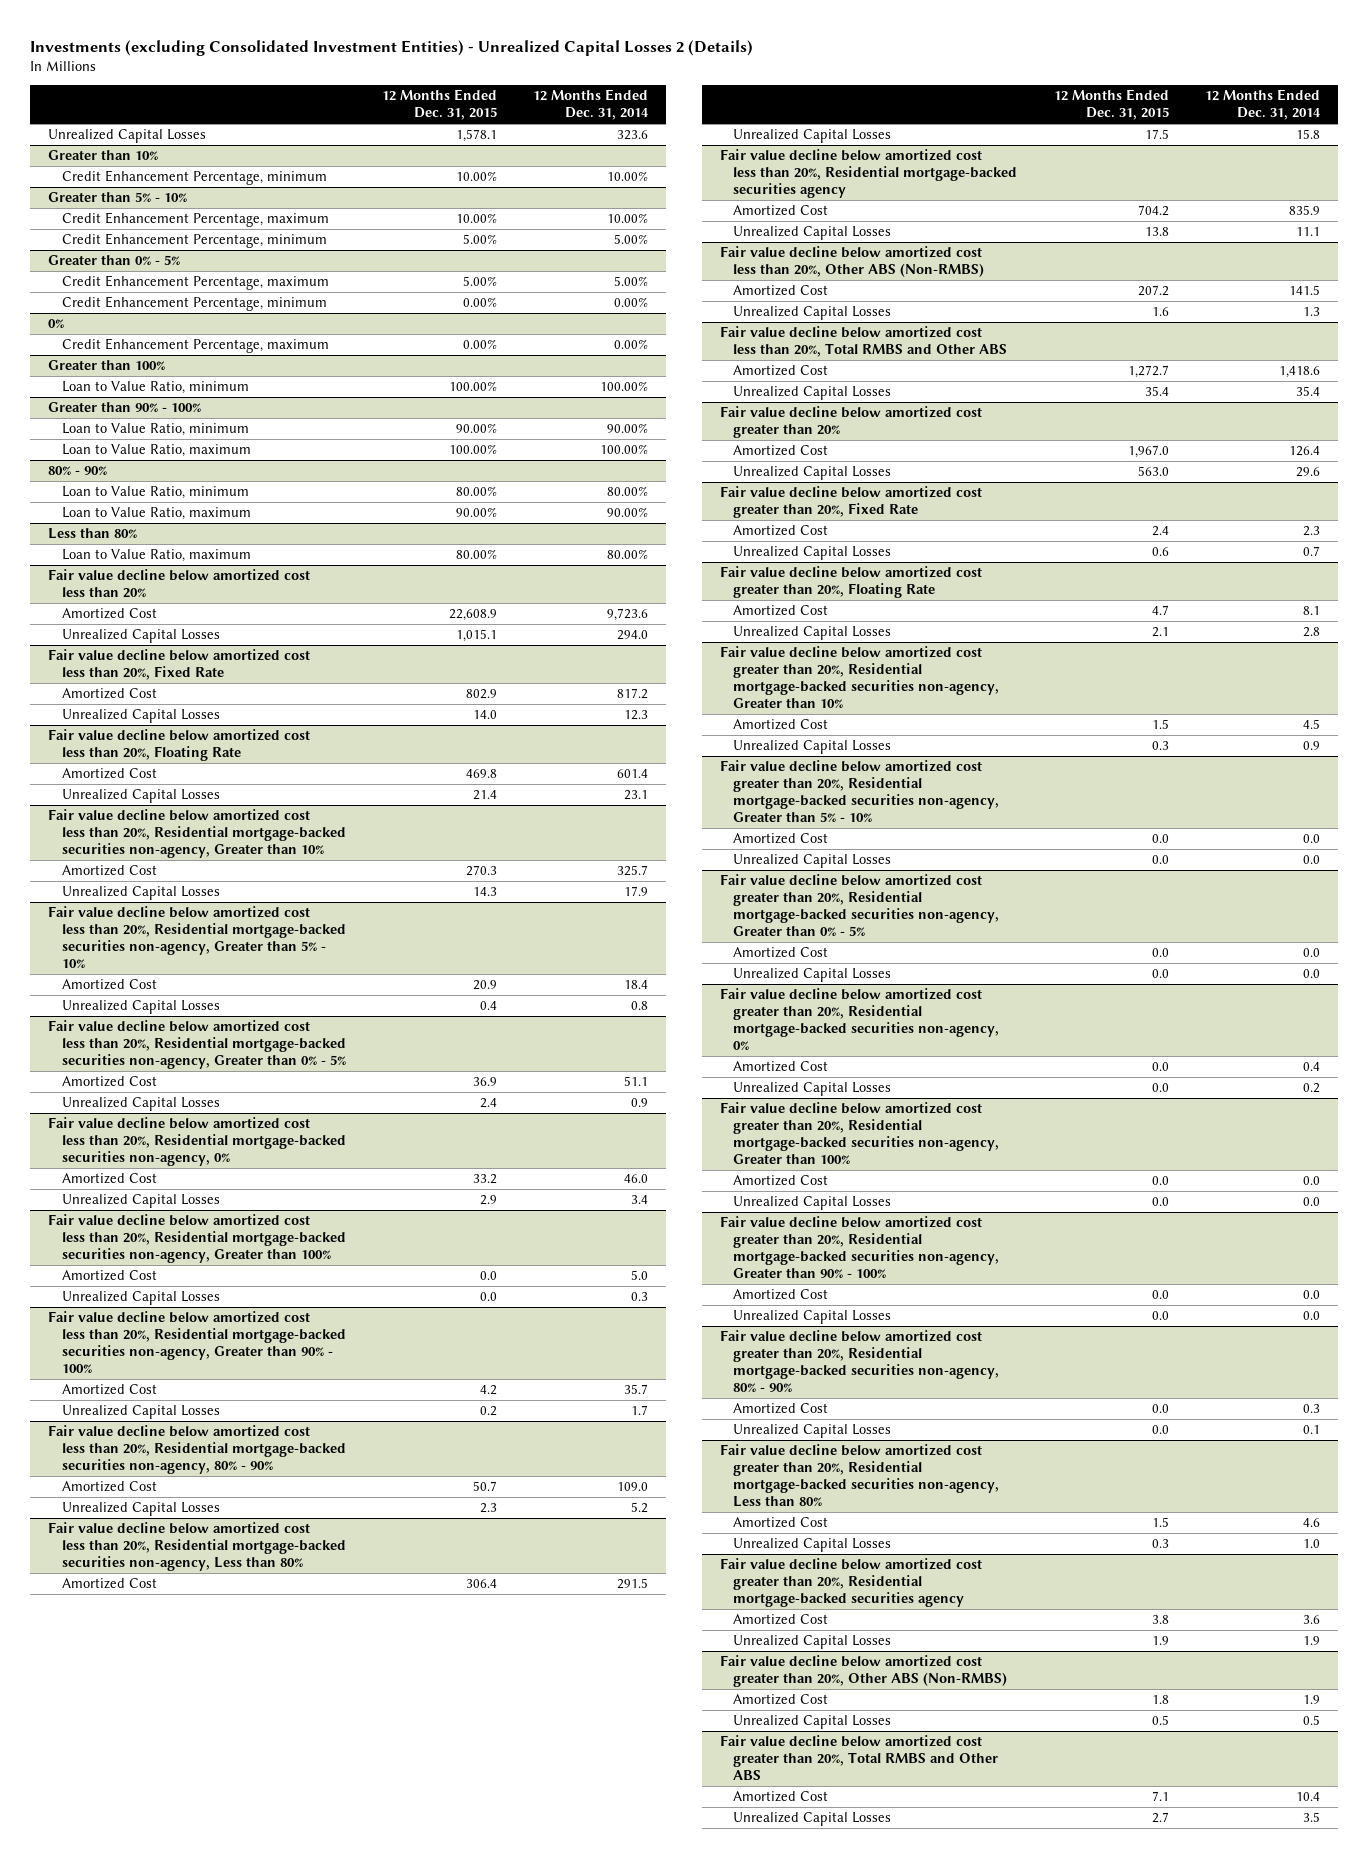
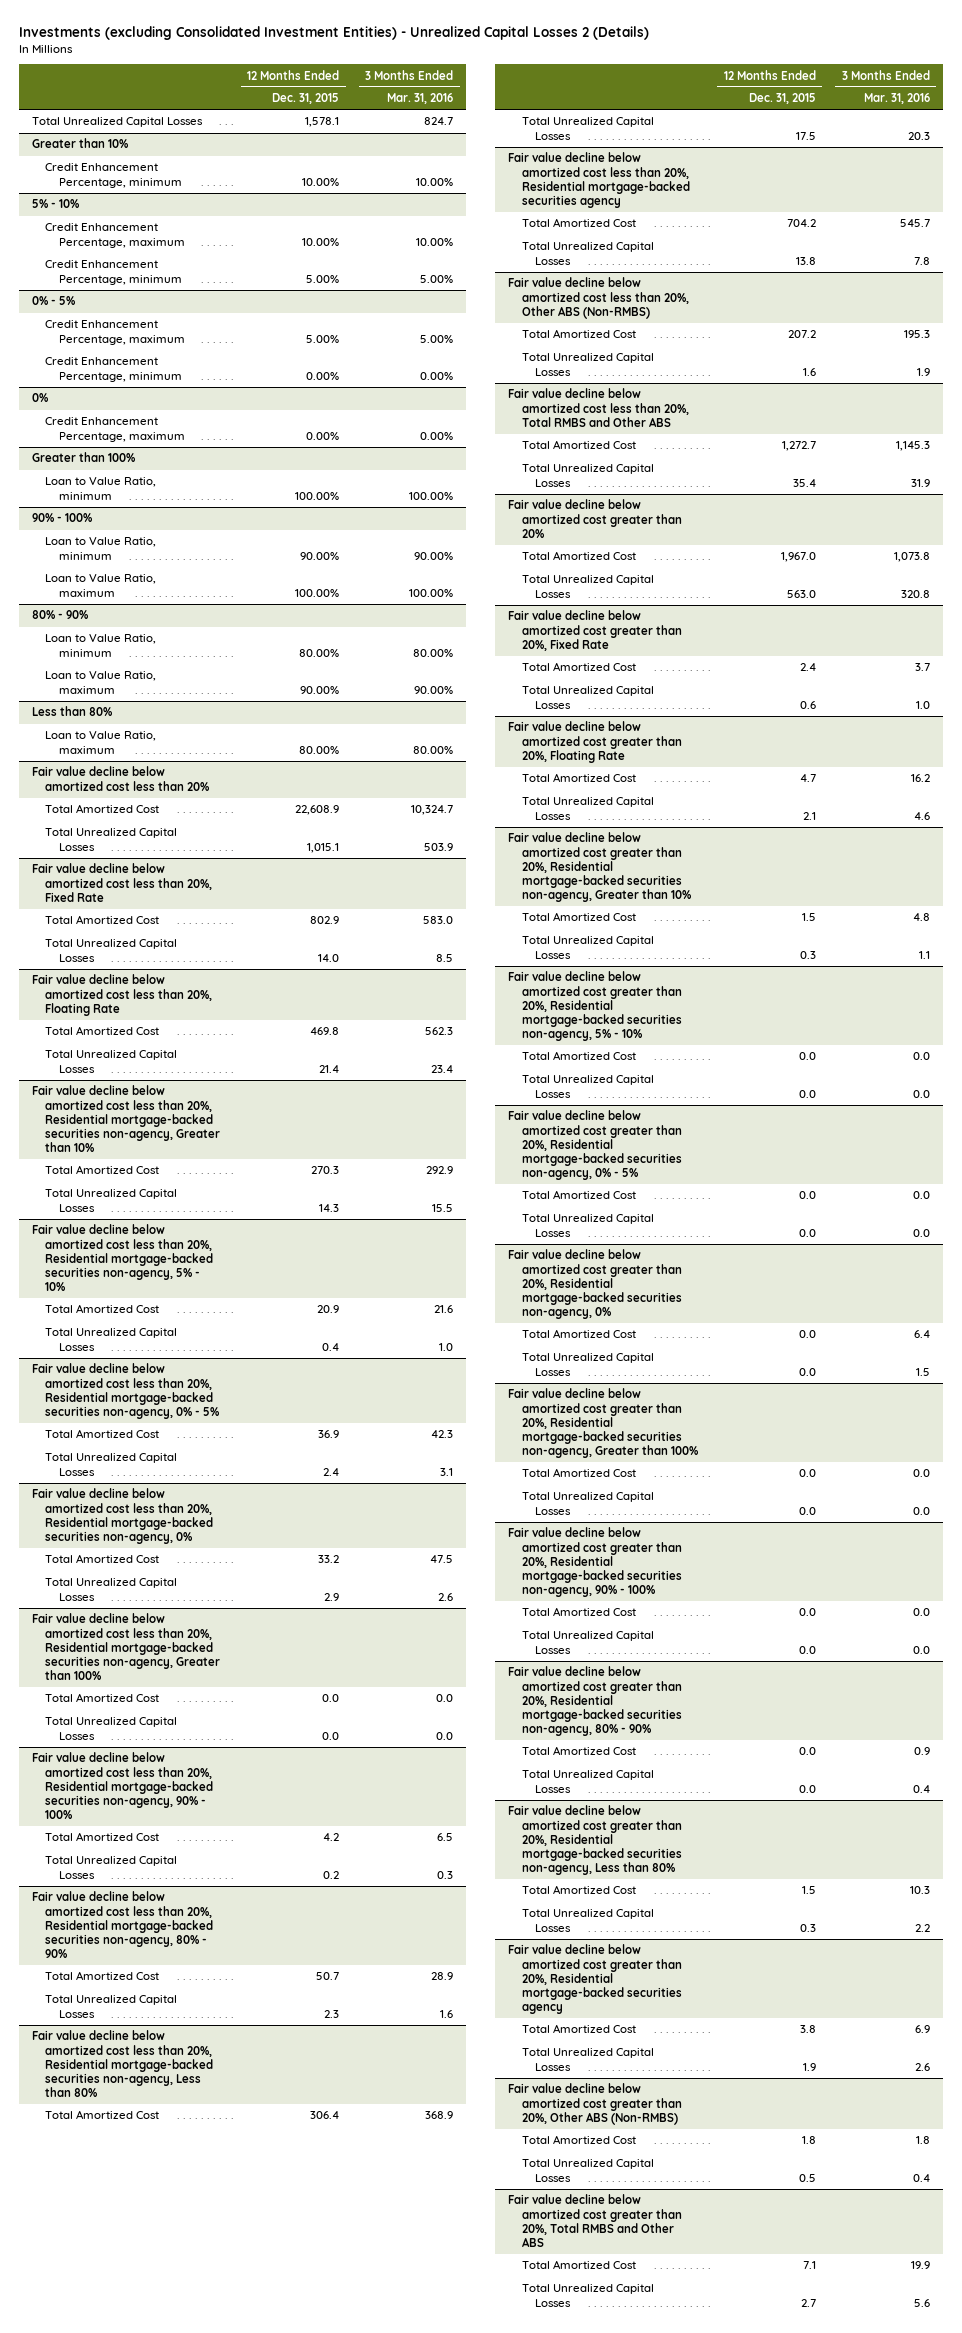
- | 12 Months Ended Dec. 31, 2015 | 12 Months Ended Dec. 31, 2014
+ | 12 Months Ended Dec. 31, 2015 | 3 Months Ended Mar. 31, 2016
- Unrealized Capital Losses | 1,578.1 | 323.6
+ Total Unrealized Capital Losses | 1,578.1 | 824.7
- Greater than 5% - 10%
+ 5% - 10%
- Greater than 0% - 5%
+ 0% - 5%
- Greater than 90% - 100%
+ 90% - 100%
@ Fair value decline below amortized cost less than 20%
- Amortized Cost | 22,608.9 | 9,723.6
- Unrealized Capital Losses | 1,015.1 | 294.0
+ Total Amortized Cost | 22,608.9 | 10,324.7
+ Total Unrealized Capital Losses | 1,015.1 | 503.9
@ Fair value decline below amortized cost less than 20%, Fixed Rate
- Amortized Cost | 802.9 | 817.2
- Unrealized Capital Losses | 14.0 | 12.3
+ Total Amortized Cost | 802.9 | 583.0
+ Total Unrealized Capital Losses | 14.0 | 8.5
@ Fair value decline below amortized cost less than 20%, Floating Rate
- Amortized Cost | 469.8 | 601.4
- Unrealized Capital Losses | 21.4 | 23.1
+ Total Amortized Cost | 469.8 | 562.3
+ Total Unrealized Capital Losses | 21.4 | 23.4
@ Fair value decline below amortized cost less than 20%, Residential mortgage-backed securities non-agency, Greater than 10%
- Amortized Cost | 270.3 | 325.7
- Unrealized Capital Losses | 14.3 | 17.9
- Fair value decline below amortized cost less than 20%, Residential mortgage-backed securities non-agency, Greater than 5% - 10%
- Amortized Cost | 20.9 | 18.4
- Unrealized Capital Losses | 0.4 | 0.8
- Fair value decline below amortized cost less than 20%, Residential mortgage-backed securities non-agency, Greater than 0% - 5%
- Amortized Cost | 36.9 | 51.1
- Unrealized Capital Losses | 2.4 | 0.9
@ Fair value decline below amortized cost less than 20%, Residential mortgage-backed securities non-agency, Greater than 10%
+ Total Amortized Cost | 270.3 | 292.9
+ Total Unrealized Capital Losses | 14.3 | 15.5
+ Fair value decline below amortized cost less than 20%, Residential mortgage-backed securities non-agency, 5% - 10%
+ Total Amortized Cost | 20.9 | 21.6
+ Total Unrealized Capital Losses | 0.4 | 1.0
+ Fair value decline below amortized cost less than 20%, Residential mortgage-backed securities non-agency, 0% - 5%
+ Total Amortized Cost | 36.9 | 42.3
+ Total Unrealized Capital Losses | 2.4 | 3.1
@ Fair value decline below amortized cost less than 20%, Residential mortgage-backed securities non-agency, 0%
- Amortized Cost | 33.2 | 46.0
- Unrealized Capital Losses | 2.9 | 3.4
+ Total Amortized Cost | 33.2 | 47.5
+ Total Unrealized Capital Losses | 2.9 | 2.6
@ Fair value decline below amortized cost less than 20%, Residential mortgage-backed securities non-agency, Greater than 100%
- Amortized Cost | 0.0 | 5.0
- Unrealized Capital Losses | 0.0 | 0.3
- Fair value decline below amortized cost less than 20%, Residential mortgage-backed securities non-agency, Greater than 90% - 100%
- Amortized Cost | 4.2 | 35.7
- Unrealized Capital Losses | 0.2 | 1.7
@ Fair value decline below amortized cost less than 20%, Residential mortgage-backed securities non-agency, Greater than 100%
+ Total Amortized Cost | 0.0 | 0.0
+ Total Unrealized Capital Losses | 0.0 | 0.0
+ Fair value decline below amortized cost less than 20%, Residential mortgage-backed securities non-agency, 90% - 100%
+ Total Amortized Cost | 4.2 | 6.5
+ Total Unrealized Capital Losses | 0.2 | 0.3
@ Fair value decline below amortized cost less than 20%, Residential mortgage-backed securities non-agency, 80% - 90%
- Amortized Cost | 50.7 | 109.0
- Unrealized Capital Losses | 2.3 | 5.2
+ Total Amortized Cost | 50.7 | 28.9
+ Total Unrealized Capital Losses | 2.3 | 1.6
@ Fair value decline below amortized cost less than 20%, Residential mortgage-backed securities non-agency, Less than 80%
- Amortized Cost | 306.4 | 291.5
- Unrealized Capital Losses | 17.5 | 15.8
+ Total Amortized Cost | 306.4 | 368.9
+ Total Unrealized Capital Losses | 17.5 | 20.3
@ Fair value decline below amortized cost less than 20%, Residential mortgage-backed securities agency
- Amortized Cost | 704.2 | 835.9
- Unrealized Capital Losses | 13.8 | 11.1
+ Total Amortized Cost | 704.2 | 545.7
+ Total Unrealized Capital Losses | 13.8 | 7.8
@ Fair value decline below amortized cost less than 20%, Other ABS (Non-RMBS)
- Amortized Cost | 207.2 | 141.5
- Unrealized Capital Losses | 1.6 | 1.3
+ Total Amortized Cost | 207.2 | 195.3
+ Total Unrealized Capital Losses | 1.6 | 1.9
@ Fair value decline below amortized cost less than 20%, Total RMBS and Other ABS
- Amortized Cost | 1,272.7 | 1,418.6
- Unrealized Capital Losses | 35.4 | 35.4
+ Total Amortized Cost | 1,272.7 | 1,145.3
+ Total Unrealized Capital Losses | 35.4 | 31.9
@ Fair value decline below amortized cost greater than 20%
- Amortized Cost | 1,967.0 | 126.4
- Unrealized Capital Losses | 563.0 | 29.6
+ Total Amortized Cost | 1,967.0 | 1,073.8
+ Total Unrealized Capital Losses | 563.0 | 320.8
@ Fair value decline below amortized cost greater than 20%, Fixed Rate
- Amortized Cost | 2.4 | 2.3
- Unrealized Capital Losses | 0.6 | 0.7
+ Total Amortized Cost | 2.4 | 3.7
+ Total Unrealized Capital Losses | 0.6 | 1.0
@ Fair value decline below amortized cost greater than 20%, Floating Rate
- Amortized Cost | 4.7 | 8.1
- Unrealized Capital Losses | 2.1 | 2.8
+ Total Amortized Cost | 4.7 | 16.2
+ Total Unrealized Capital Losses | 2.1 | 4.6
@ Fair value decline below amortized cost greater than 20%, Residential mortgage-backed securities non-agency, Greater than 10%
- Amortized Cost | 1.5 | 4.5
- Unrealized Capital Losses | 0.3 | 0.9
- Fair value decline below amortized cost greater than 20%, Residential mortgage-backed securities non-agency, Greater than 5% - 10%
- Amortized Cost | 0.0 | 0.0
- Unrealized Capital Losses | 0.0 | 0.0
- Fair value decline below amortized cost greater than 20%, Residential mortgage-backed securities non-agency, Greater than 0% - 5%
- Amortized Cost | 0.0 | 0.0
- Unrealized Capital Losses | 0.0 | 0.0
@ Fair value decline below amortized cost greater than 20%, Residential mortgage-backed securities non-agency, Greater than 10%
+ Total Amortized Cost | 1.5 | 4.8
+ Total Unrealized Capital Losses | 0.3 | 1.1
+ Fair value decline below amortized cost greater than 20%, Residential mortgage-backed securities non-agency, 5% - 10%
+ Total Amortized Cost | 0.0 | 0.0
+ Total Unrealized Capital Losses | 0.0 | 0.0
+ Fair value decline below amortized cost greater than 20%, Residential mortgage-backed securities non-agency, 0% - 5%
+ Total Amortized Cost | 0.0 | 0.0
+ Total Unrealized Capital Losses | 0.0 | 0.0
@ Fair value decline below amortized cost greater than 20%, Residential mortgage-backed securities non-agency, 0%
- Amortized Cost | 0.0 | 0.4
- Unrealized Capital Losses | 0.0 | 0.2
+ Total Amortized Cost | 0.0 | 6.4
+ Total Unrealized Capital Losses | 0.0 | 1.5
@ Fair value decline below amortized cost greater than 20%, Residential mortgage-backed securities non-agency, Greater than 100%
- Amortized Cost | 0.0 | 0.0
- Unrealized Capital Losses | 0.0 | 0.0
- Fair value decline below amortized cost greater than 20%, Residential mortgage-backed securities non-agency, Greater than 90% - 100%
- Amortized Cost | 0.0 | 0.0
- Unrealized Capital Losses | 0.0 | 0.0
@ Fair value decline below amortized cost greater than 20%, Residential mortgage-backed securities non-agency, Greater than 100%
+ Total Amortized Cost | 0.0 | 0.0
+ Total Unrealized Capital Losses | 0.0 | 0.0
+ Fair value decline below amortized cost greater than 20%, Residential mortgage-backed securities non-agency, 90% - 100%
+ Total Amortized Cost | 0.0 | 0.0
+ Total Unrealized Capital Losses | 0.0 | 0.0
@ Fair value decline below amortized cost greater than 20%, Residential mortgage-backed securities non-agency, 80% - 90%
- Amortized Cost | 0.0 | 0.3
- Unrealized Capital Losses | 0.0 | 0.1
+ Total Amortized Cost | 0.0 | 0.9
+ Total Unrealized Capital Losses | 0.0 | 0.4
@ Fair value decline below amortized cost greater than 20%, Residential mortgage-backed securities non-agency, Less than 80%
- Amortized Cost | 1.5 | 4.6
- Unrealized Capital Losses | 0.3 | 1.0
+ Total Amortized Cost | 1.5 | 10.3
+ Total Unrealized Capital Losses | 0.3 | 2.2
@ Fair value decline below amortized cost greater than 20%, Residential mortgage-backed securities agency
- Amortized Cost | 3.8 | 3.6
- Unrealized Capital Losses | 1.9 | 1.9
+ Total Amortized Cost | 3.8 | 6.9
+ Total Unrealized Capital Losses | 1.9 | 2.6
@ Fair value decline below amortized cost greater than 20%, Other ABS (Non-RMBS)
- Amortized Cost | 1.8 | 1.9
- Unrealized Capital Losses | 0.5 | 0.5
+ Total Amortized Cost | 1.8 | 1.8
+ Total Unrealized Capital Losses | 0.5 | 0.4
@ Fair value decline below amortized cost greater than 20%, Total RMBS and Other ABS
- Amortized Cost | 7.1 | 10.4
- Unrealized Capital Losses | 2.7 | 3.5
+ Total Amortized Cost | 7.1 | 19.9
+ Total Unrealized Capital Losses | 2.7 | 5.6

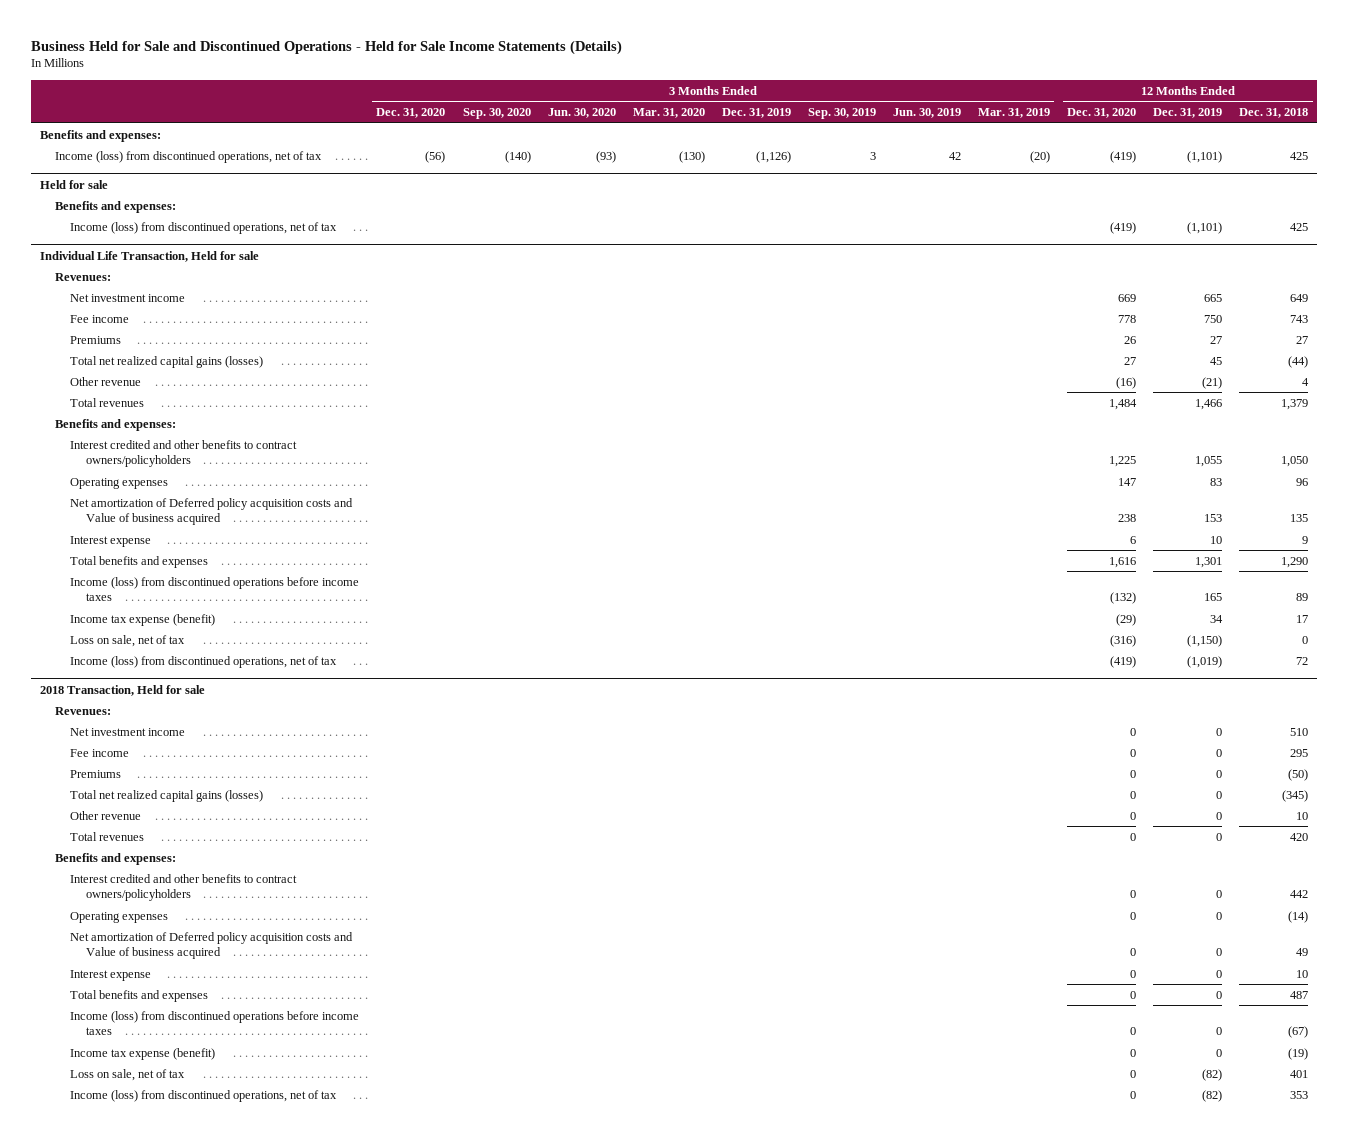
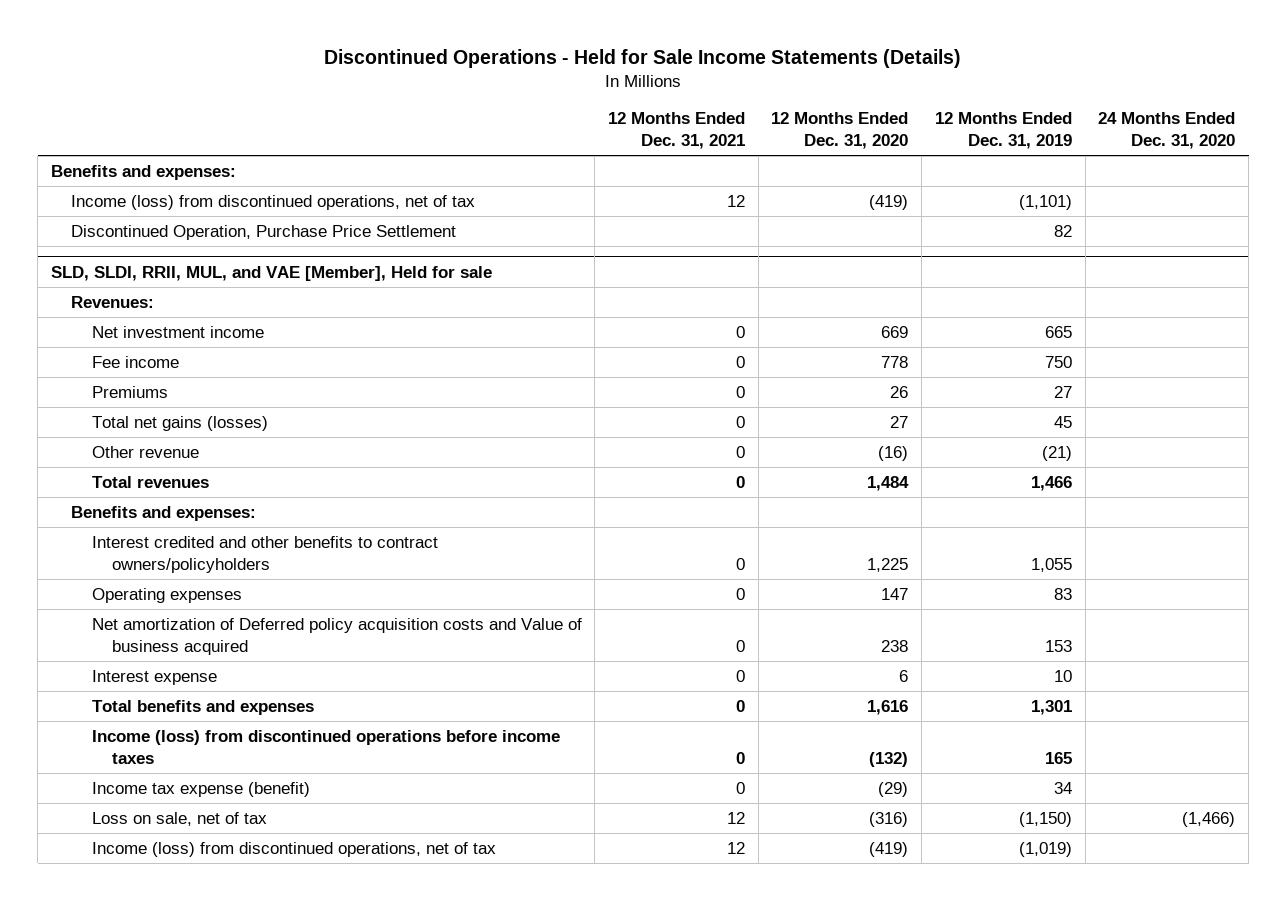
- Business Held for Sale and Discontinued Operations - Held for Sale Income Statements (Details)
+ Discontinued Operations - Held for Sale Income Statements (Details)
- | 3 Months Ended Dec. 31, 2020 | 3 Months Ended Sep. 30, 2020 | 3 Months Ended Jun. 30, 2020 | 3 Months Ended Mar. 31, 2020 | 3 Months Ended Dec. 31, 2019 | 3 Months Ended Sep. 30, 2019 | 3 Months Ended Jun. 30, 2019 | 3 Months Ended Mar. 31, 2019 | 12 Months Ended Dec. 31, 2020 | 12 Months Ended Dec. 31, 2019 | 12 Months Ended Dec. 31, 2018
+ | 12 Months Ended Dec. 31, 2021 | 12 Months Ended Dec. 31, 2020 | 12 Months Ended Dec. 31, 2019 | 24 Months Ended Dec. 31, 2020
- Held for sale
- Benefits and expenses:
- Income (loss) from discontinued operations, net of tax | | | | | | | | | (419) | (1,101) | 425
- Individual Life Transaction, Held for sale
+ Discontinued Operation, Purchase Price Settlement | | | 82 |
+ SLD, SLDI, RRII, MUL, and VAE [Member], Held for sale
- Total net realized capital gains (losses) | | | | | | | | | 27 | 45 | (44)
+ Total net gains (losses) | 0 | 27 | 45 |
- 2018 Transaction, Held for sale
- Revenues:
- Net investment income | | | | | | | | | 0 | 0 | 510
- Fee income | | | | | | | | | 0 | 0 | 295
- Premiums | | | | | | | | | 0 | 0 | (50)
- Total net realized capital gains (losses) | | | | | | | | | 0 | 0 | (345)
- Other revenue | | | | | | | | | 0 | 0 | 10
- Total revenues | | | | | | | | | 0 | 0 | 420
- Benefits and expenses:
- Interest credited and other benefits to contract owners/policyholders | | | | | | | | | 0 | 0 | 442
- Operating expenses | | | | | | | | | 0 | 0 | (14)
- Net amortization of Deferred policy acquisition costs and Value of business acquired | | | | | | | | | 0 | 0 | 49
- Interest expense | | | | | | | | | 0 | 0 | 10
- Total benefits and expenses | | | | | | | | | 0 | 0 | 487
- Income (loss) from discontinued operations before income taxes | | | | | | | | | 0 | 0 | (67)
- Income tax expense (benefit) | | | | | | | | | 0 | 0 | (19)
- Loss on sale, net of tax | | | | | | | | | 0 | (82) | 401
- Income (loss) from discontinued operations, net of tax | | | | | | | | | 0 | (82) | 353

